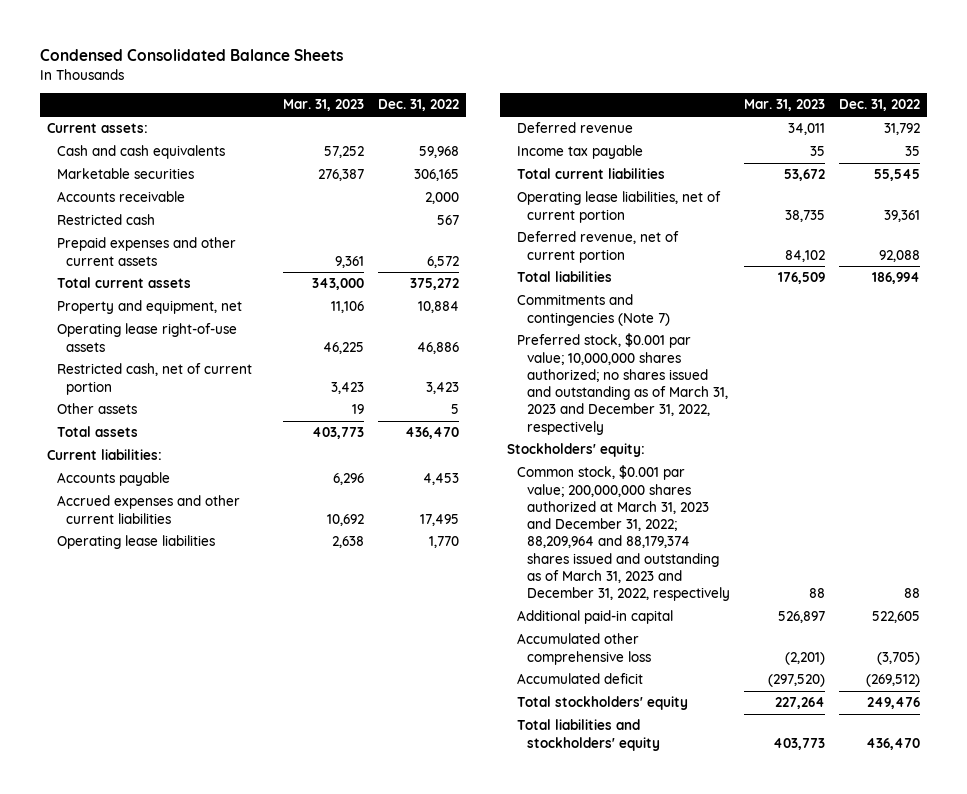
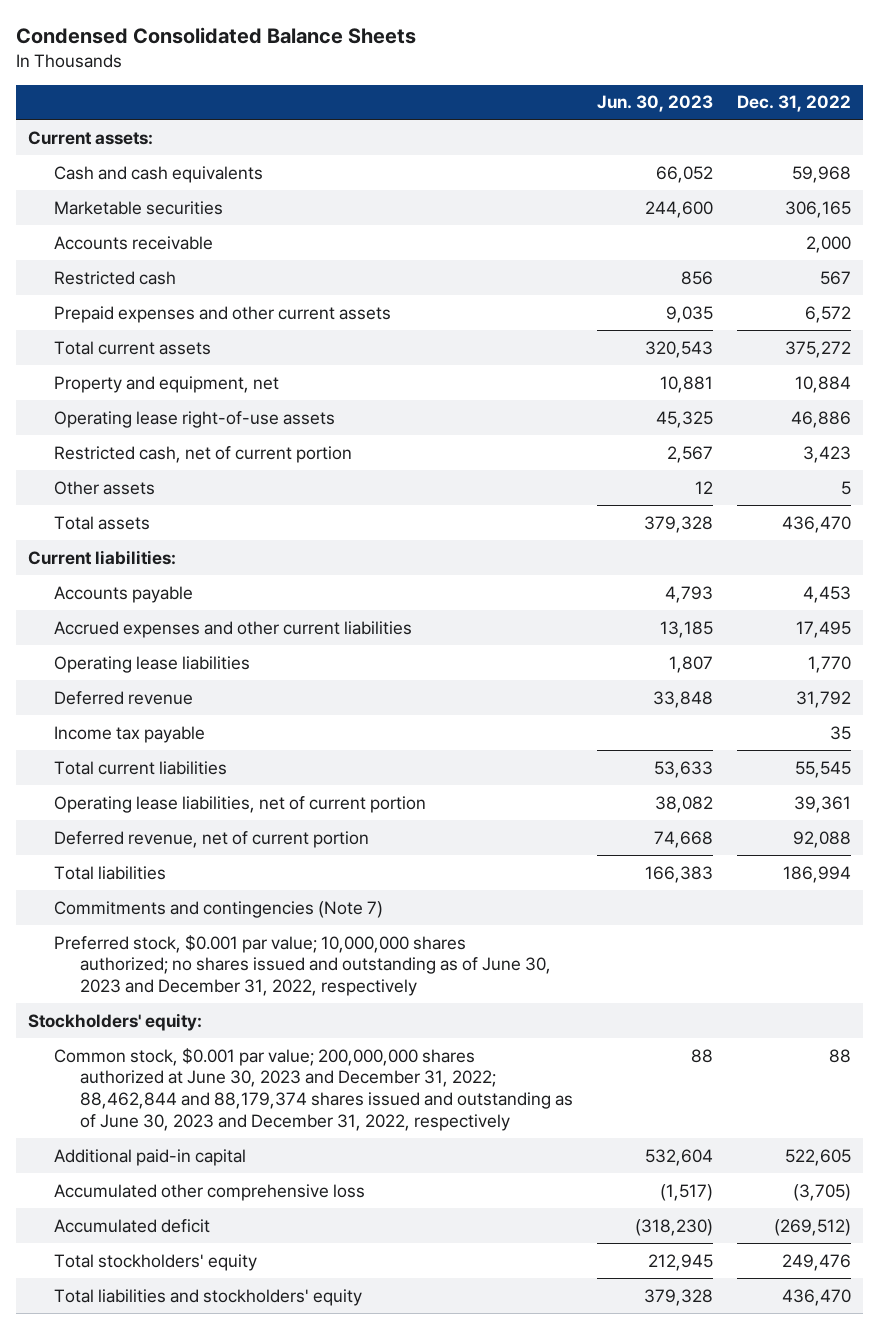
- | Mar. 31, 2023 | Dec. 31, 2022
+ | Jun. 30, 2023 | Dec. 31, 2022
- Preferred stock, $0.001 par value; 10,000,000 shares authorized; no shares issued and outstanding as of March 31, 2023 and December 31, 2022, respectively
+ Preferred stock, $0.001 par value; 10,000,000 shares authorized; no shares issued and outstanding as of June 30, 2023 and December 31, 2022, respectively
- Common stock, $0.001 par value; 200,000,000 shares authorized at March 31, 2023 and December 31, 2022; 88,209,964 and 88,179,374 shares issued and outstanding as of March 31, 2023 and December 31, 2022, respectively | 88 | 88
+ Common stock, $0.001 par value; 200,000,000 shares authorized at June 30, 2023 and December 31, 2022; 88,462,844 and 88,179,374 shares issued and outstanding as of June 30, 2023 and December 31, 2022, respectively | 88 | 88

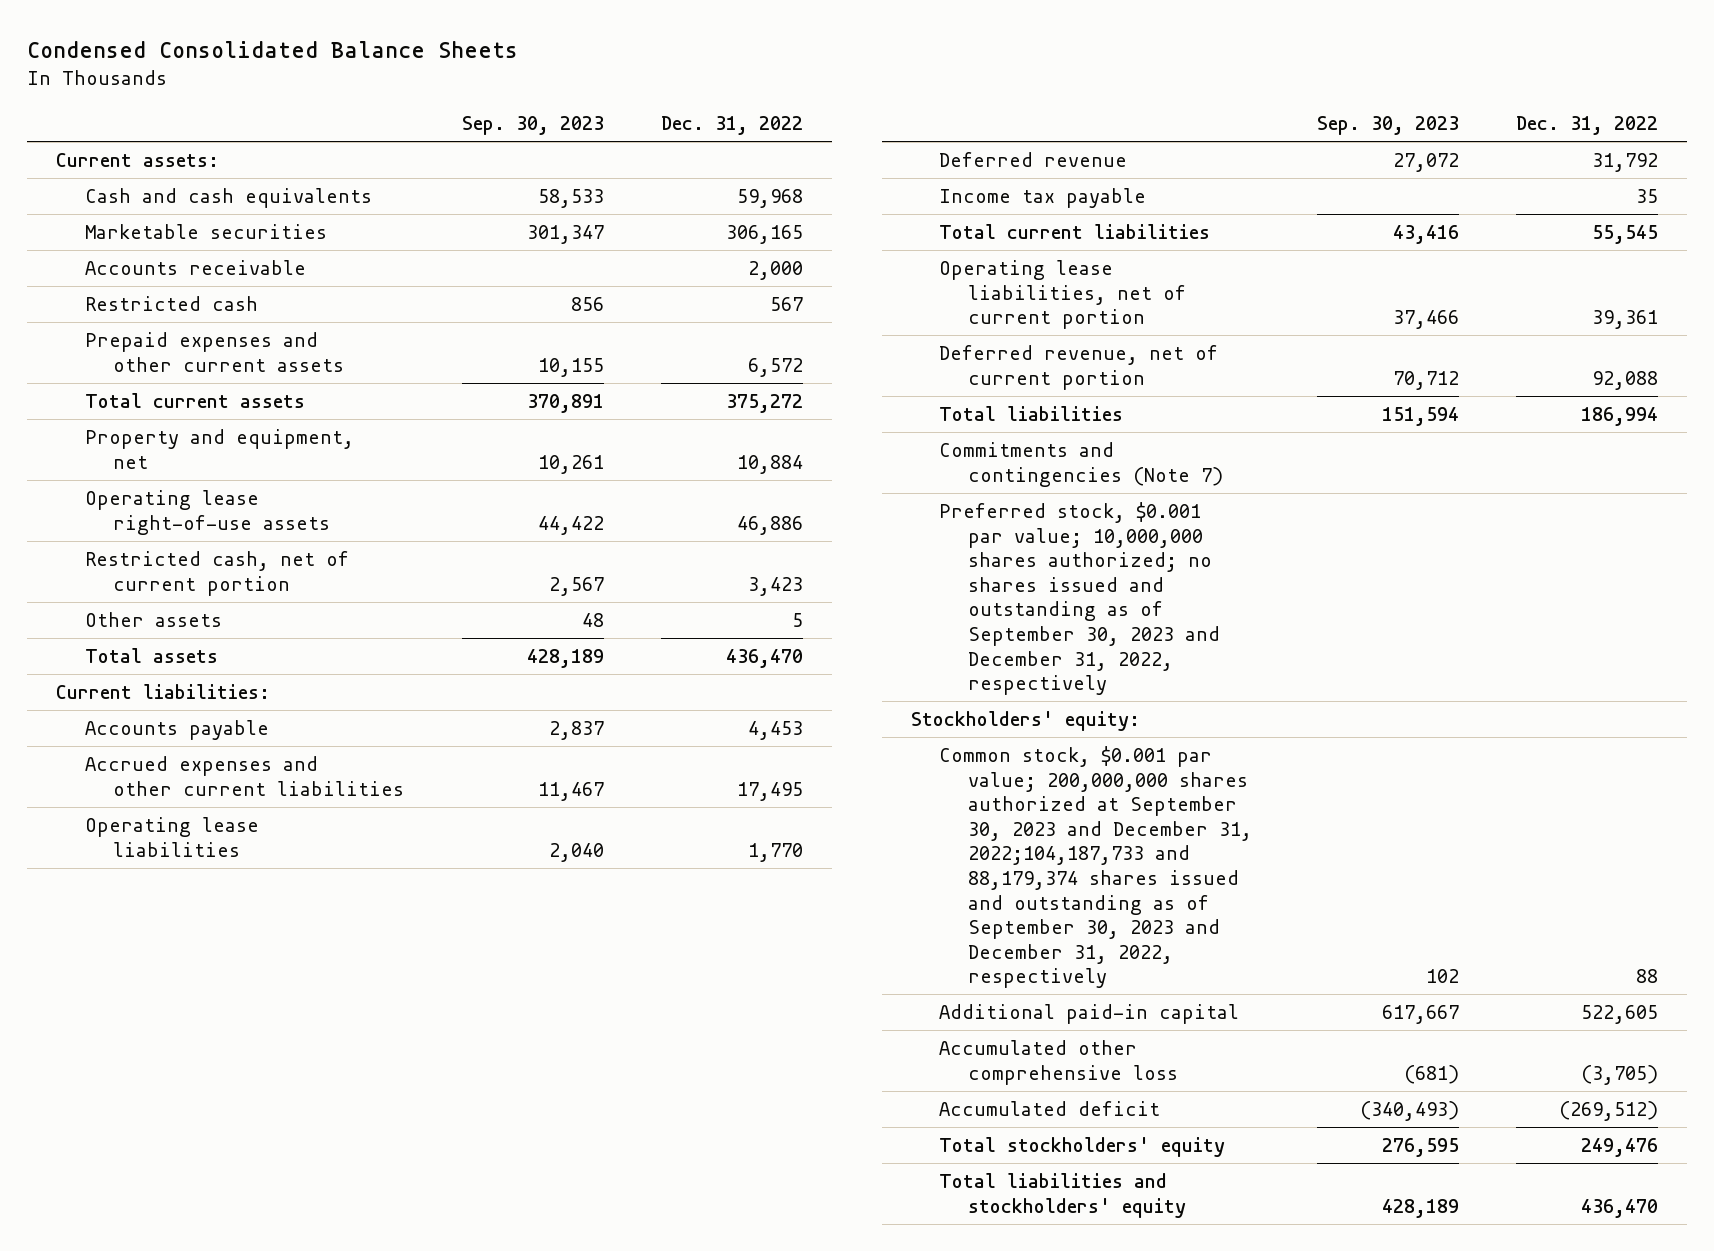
- | Jun. 30, 2023 | Dec. 31, 2022
+ | Sep. 30, 2023 | Dec. 31, 2022
- Preferred stock, $0.001 par value; 10,000,000 shares authorized; no shares issued and outstanding as of June 30, 2023 and December 31, 2022, respectively
+ Preferred stock, $0.001 par value; 10,000,000 shares authorized; no shares issued and outstanding as of September 30, 2023 and December 31, 2022, respectively
- Common stock, $0.001 par value; 200,000,000 shares authorized at June 30, 2023 and December 31, 2022; 88,462,844 and 88,179,374 shares issued and outstanding as of June 30, 2023 and December 31, 2022, respectively | 88 | 88
+ Common stock, $0.001 par value; 200,000,000 shares authorized at September 30, 2023 and December 31, 2022;104,187,733 and 88,179,374 shares issued and outstanding as of September 30, 2023 and December 31, 2022, respectively | 102 | 88

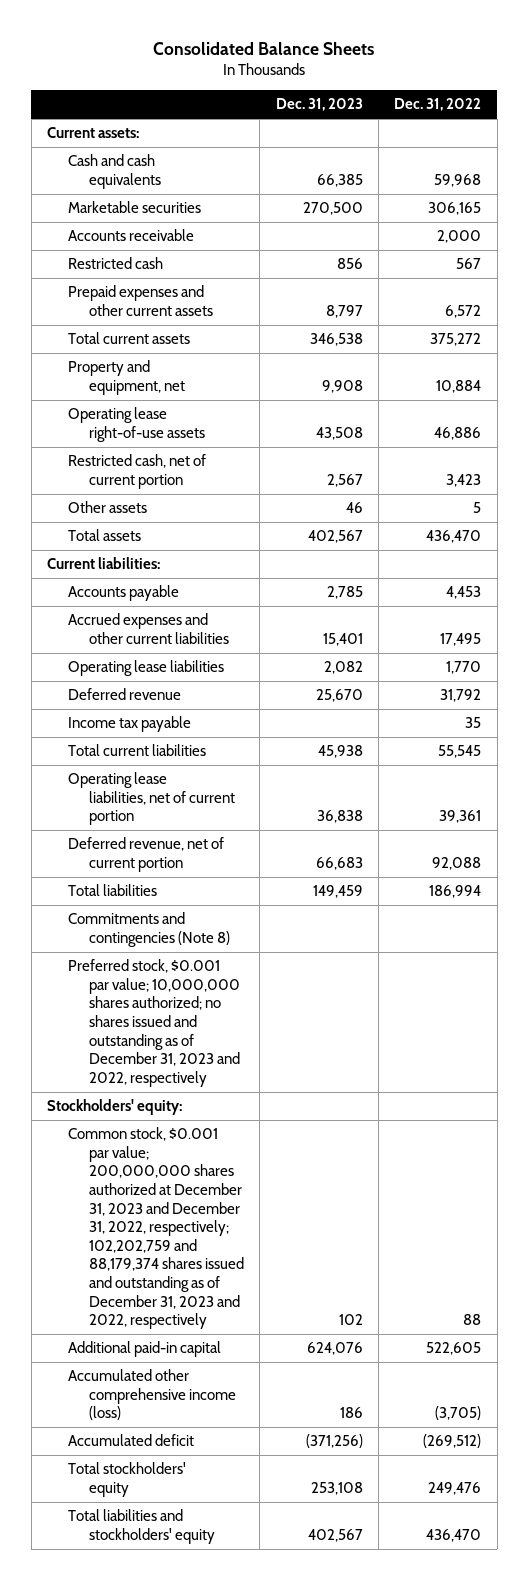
- Condensed Consolidated Balance Sheets
+ Consolidated Balance Sheets
- | Sep. 30, 2023 | Dec. 31, 2022
+ | Dec. 31, 2023 | Dec. 31, 2022
- Commitments and contingencies (Note 7)
- Preferred stock, $0.001 par value; 10,000,000 shares authorized; no shares issued and outstanding as of September 30, 2023 and December 31, 2022, respectively
+ Commitments and contingencies (Note 8)
+ Preferred stock, $0.001 par value; 10,000,000 shares authorized; no shares issued and outstanding as of December 31, 2023 and 2022, respectively
- Common stock, $0.001 par value; 200,000,000 shares authorized at September 30, 2023 and December 31, 2022;104,187,733 and 88,179,374 shares issued and outstanding as of September 30, 2023 and December 31, 2022, respectively | 102 | 88
+ Common stock, $0.001 par value; 200,000,000 shares authorized at December 31, 2023 and December 31, 2022, respectively; 102,202,759 and 88,179,374 shares issued and outstanding as of December 31, 2023 and 2022, respectively | 102 | 88
- Accumulated other comprehensive loss | (681) | (3,705)
+ Accumulated other comprehensive income (loss) | 186 | (3,705)

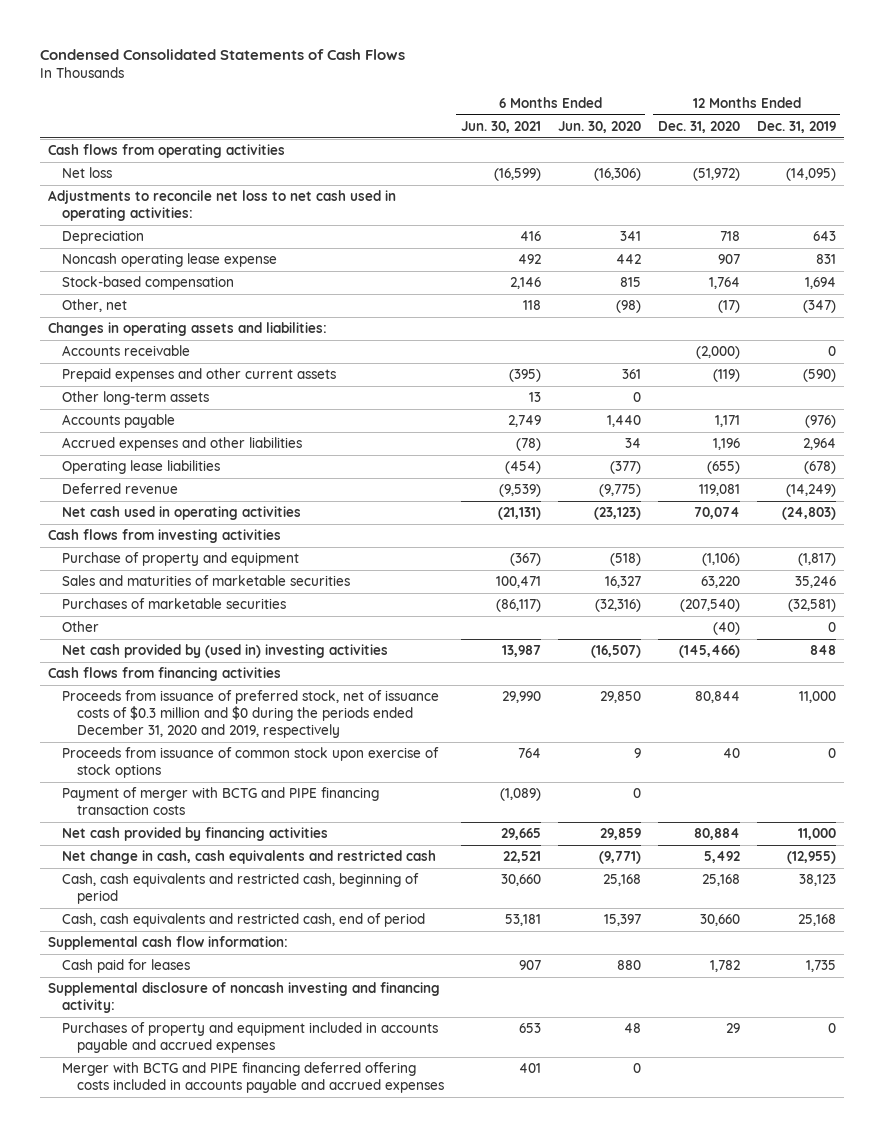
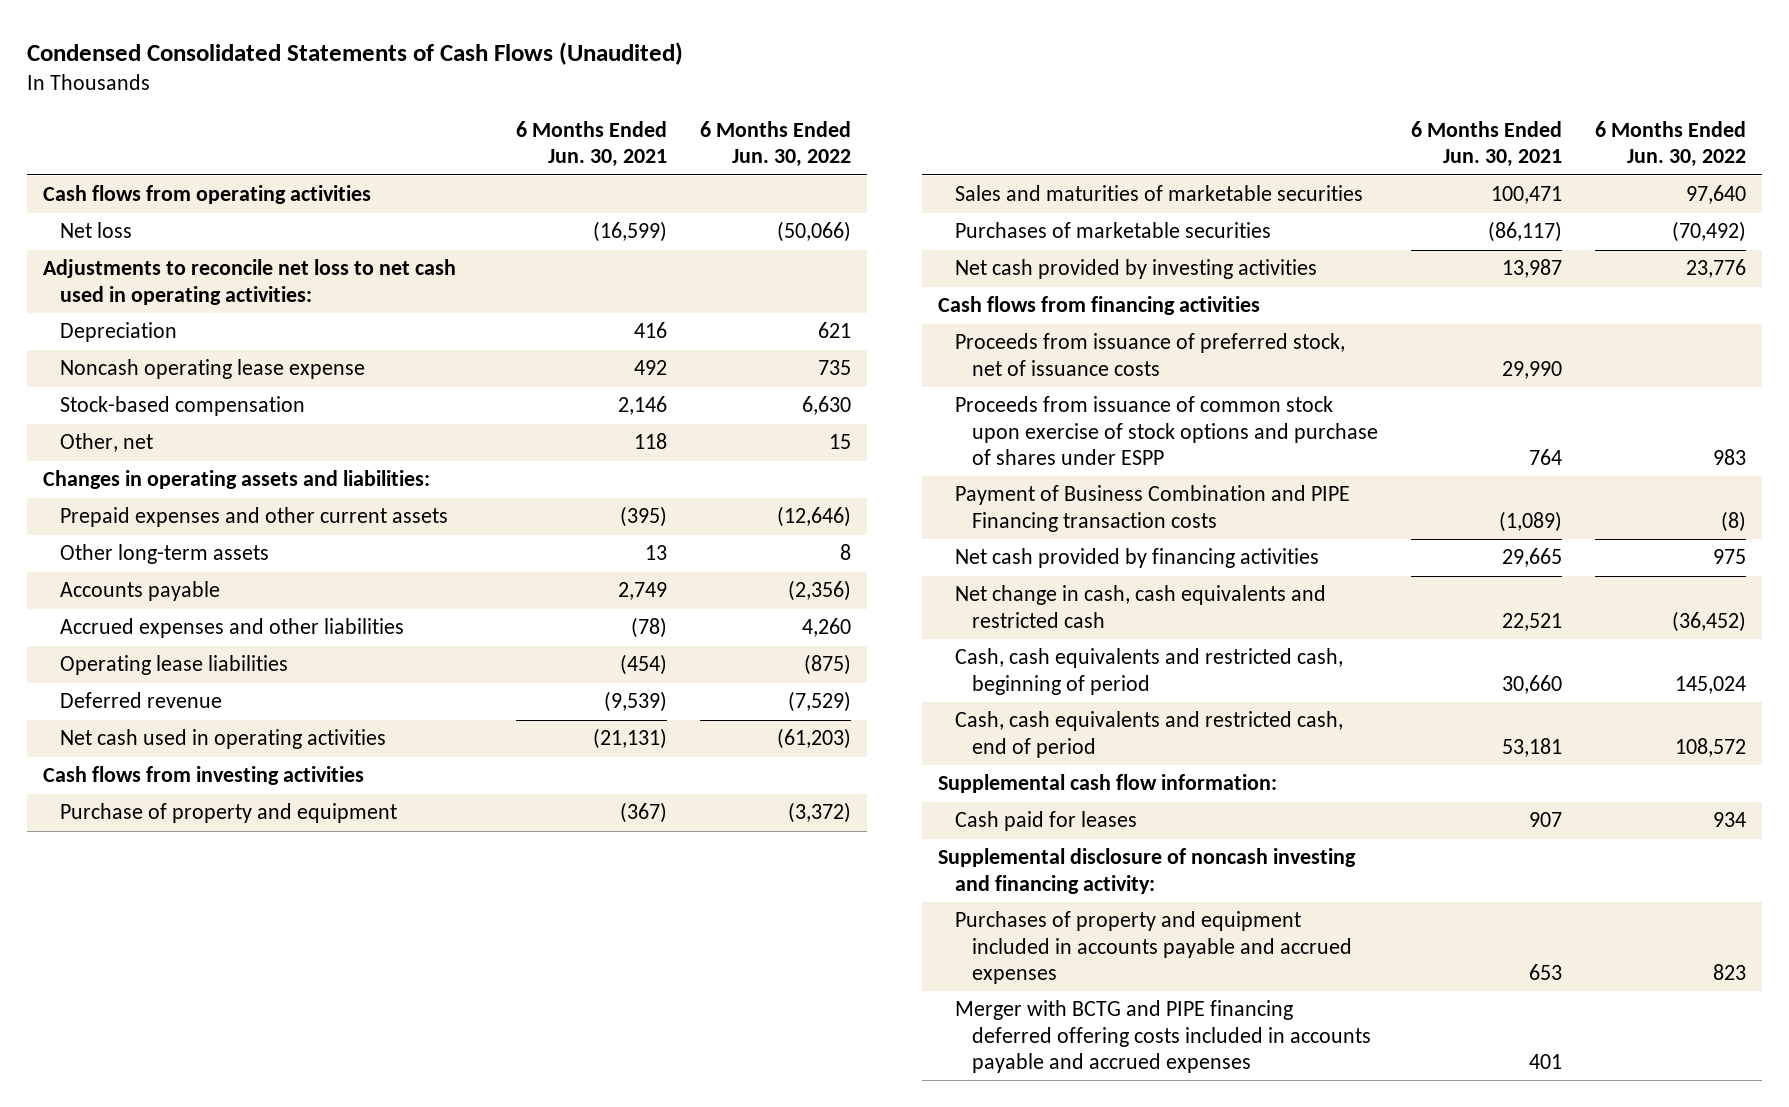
- Condensed Consolidated Statements of Cash Flows
+ Condensed Consolidated Statements of Cash Flows (Unaudited)
- | 6 Months Ended Jun. 30, 2021 | 6 Months Ended Jun. 30, 2020 | 12 Months Ended Dec. 31, 2020 | 12 Months Ended Dec. 31, 2019
+ | 6 Months Ended Jun. 30, 2021 | 6 Months Ended Jun. 30, 2022
- Accounts receivable | | | (2,000) | 0
- Other | | | (40) | 0
- Net cash provided by (used in) investing activities | 13,987 | (16,507) | (145,466) | 848
+ Net cash provided by investing activities | 13,987 | 23,776
- Proceeds from issuance of preferred stock, net of issuance costs of $0.3 million and $0 during the periods ended December 31, 2020 and 2019, respectively | 29,990 | 29,850 | 80,844 | 11,000
- Proceeds from issuance of common stock upon exercise of stock options | 764 | 9 | 40 | 0
- Payment of merger with BCTG and PIPE financing transaction costs | (1,089) | 0 | |
+ Proceeds from issuance of preferred stock, net of issuance costs | 29,990 |
+ Proceeds from issuance of common stock upon exercise of stock options and purchase of shares under ESPP | 764 | 983
+ Payment of Business Combination and PIPE Financing transaction costs | (1,089) | (8)

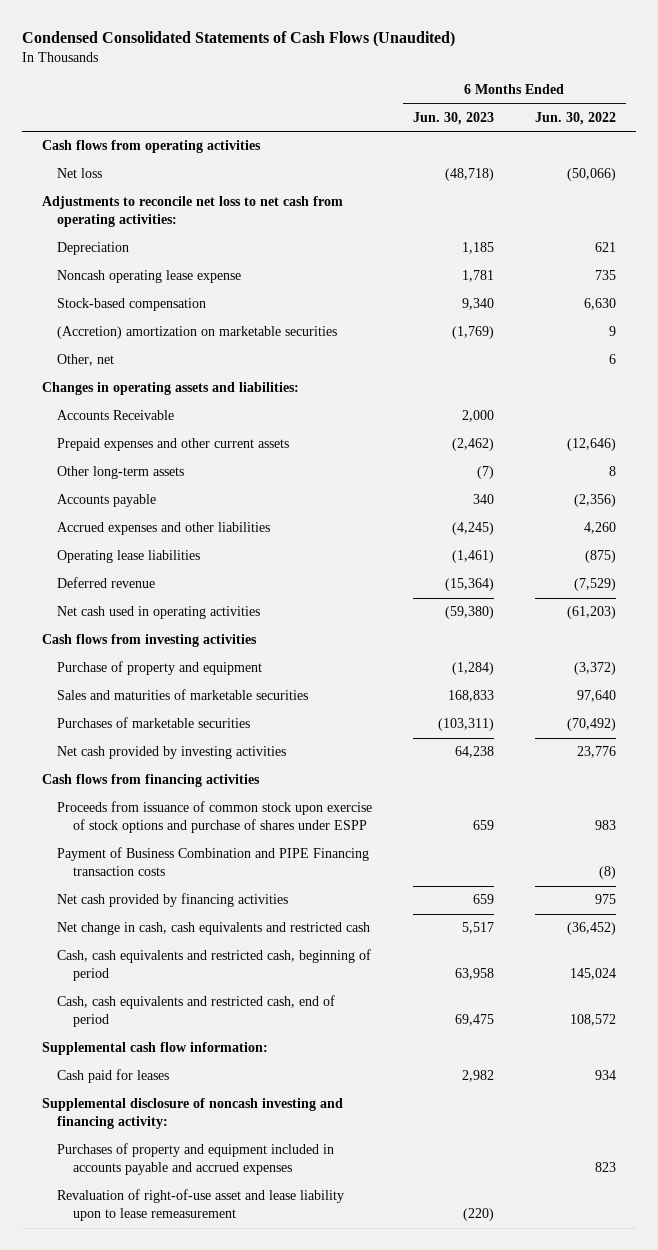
- | 6 Months Ended Jun. 30, 2021 | 6 Months Ended Jun. 30, 2022
+ | 6 Months Ended Jun. 30, 2023 | 6 Months Ended Jun. 30, 2022
- Adjustments to reconcile net loss to net cash used in operating activities:
+ Adjustments to reconcile net loss to net cash from operating activities:
- Other, net | 118 | 15
+ (Accretion) amortization on marketable securities | (1,769) | 9
+ Other, net | | 6
+ Accounts Receivable | 2,000 |
- Proceeds from issuance of preferred stock, net of issuance costs | 29,990 |
- Merger with BCTG and PIPE financing deferred offering costs included in accounts payable and accrued expenses | 401 |
+ Revaluation of right-of-use asset and lease liability upon to lease remeasurement | (220) |

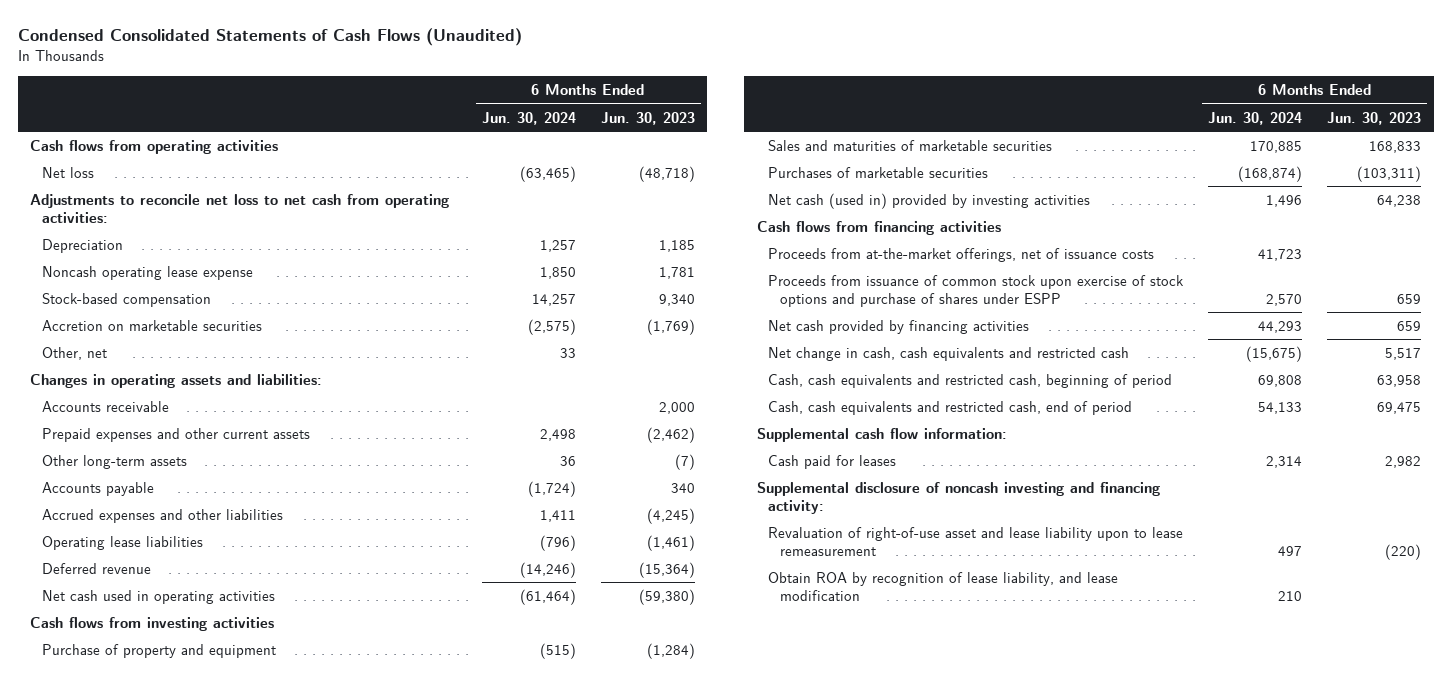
- | 6 Months Ended Jun. 30, 2023 | 6 Months Ended Jun. 30, 2022
+ | 6 Months Ended Jun. 30, 2024 | 6 Months Ended Jun. 30, 2023
- (Accretion) amortization on marketable securities | (1,769) | 9
+ Accretion on marketable securities | (2,575) | (1,769)
- Accounts Receivable | 2,000 |
+ Accounts receivable | | 2,000
- Net cash provided by investing activities | 64,238 | 23,776
+ Net cash (used in) provided by investing activities | 1,496 | 64,238
+ Proceeds from at-the-market offerings, net of issuance costs | 41,723 |
- Payment of Business Combination and PIPE Financing transaction costs | | (8)
- Purchases of property and equipment included in accounts payable and accrued expenses | | 823
+ Obtain ROA by recognition of lease liability, and lease modification | 210 |

